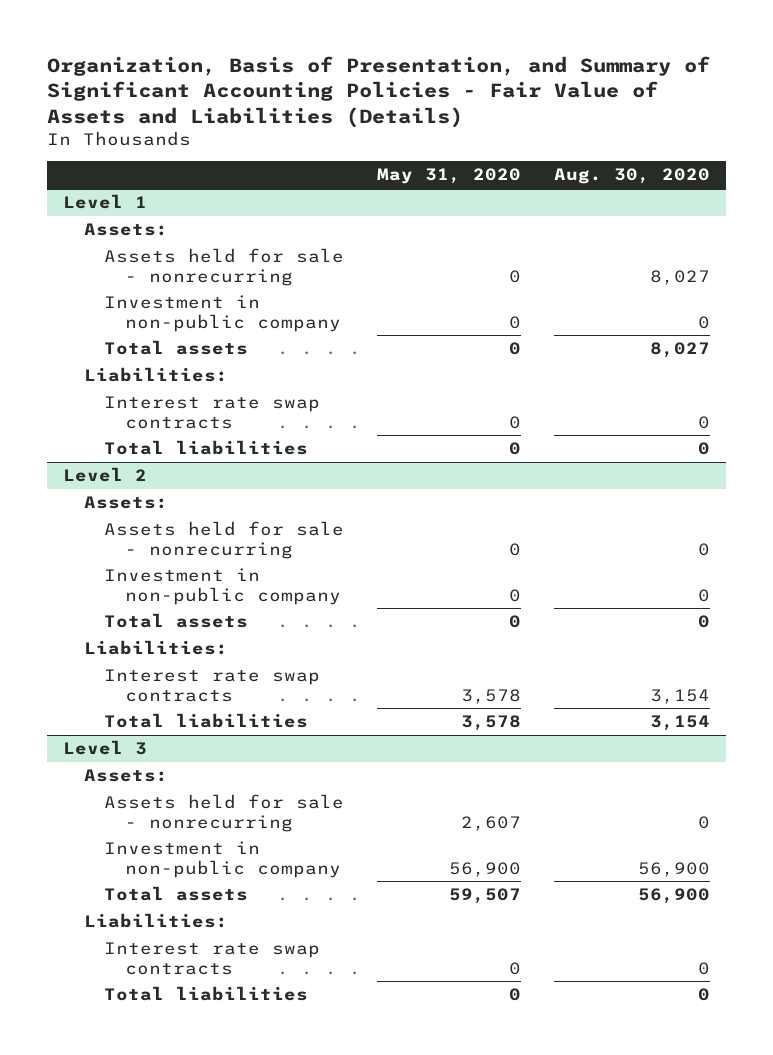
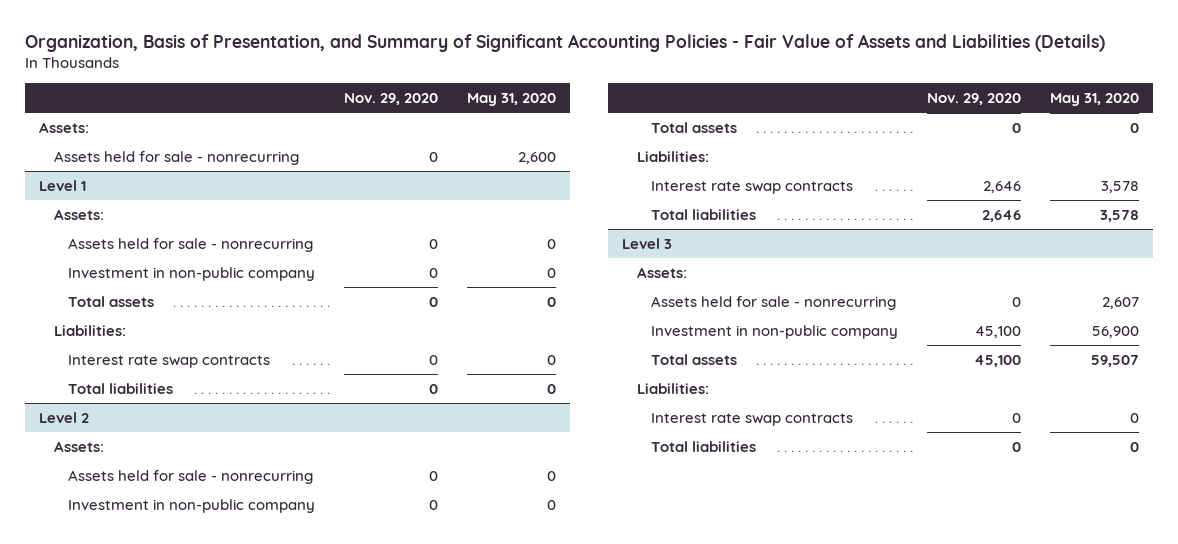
- | May 31, 2020 | Aug. 30, 2020
+ | Nov. 29, 2020 | May 31, 2020
+ Assets:
+ Assets held for sale - nonrecurring | 0 | 2,600

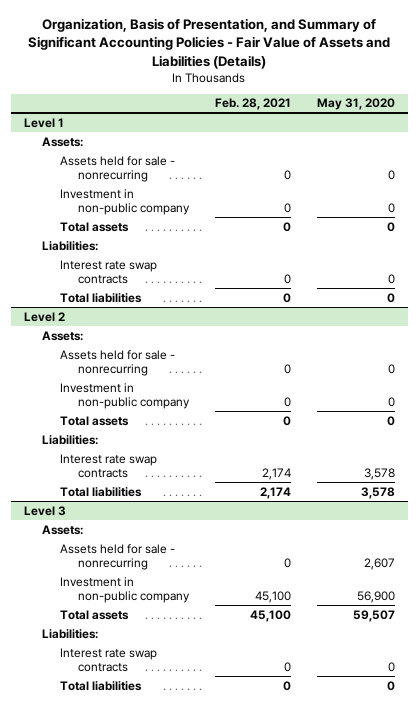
- | Nov. 29, 2020 | May 31, 2020
+ | Feb. 28, 2021 | May 31, 2020
- Assets:
- Assets held for sale - nonrecurring | 0 | 2,600

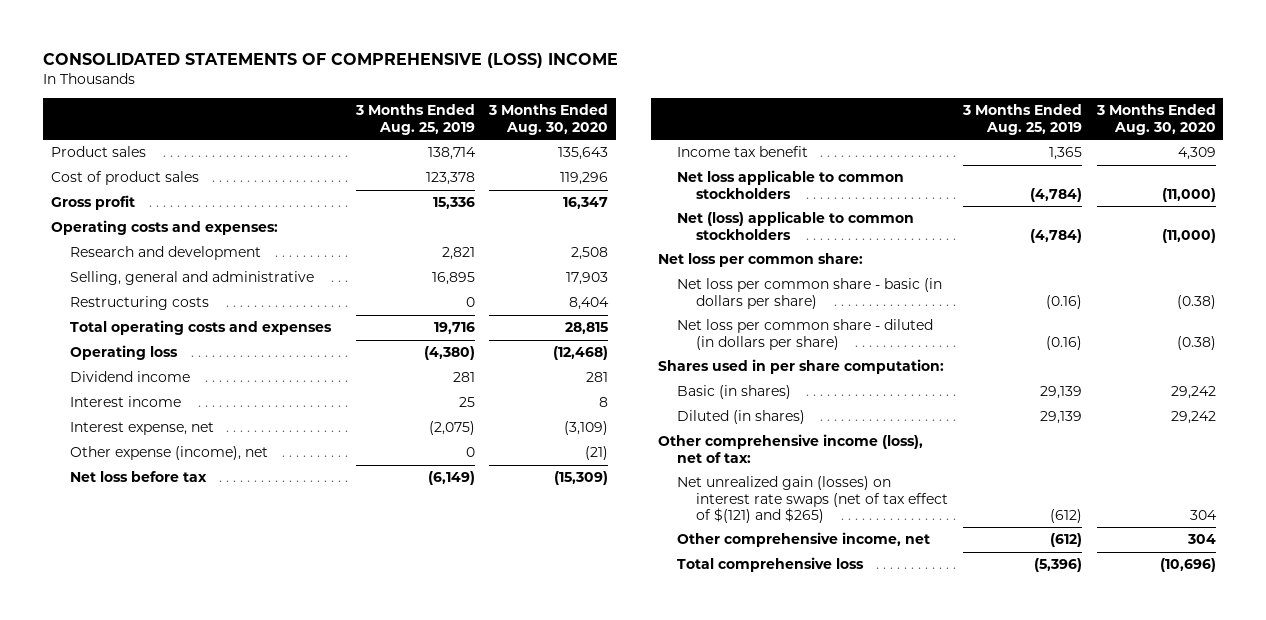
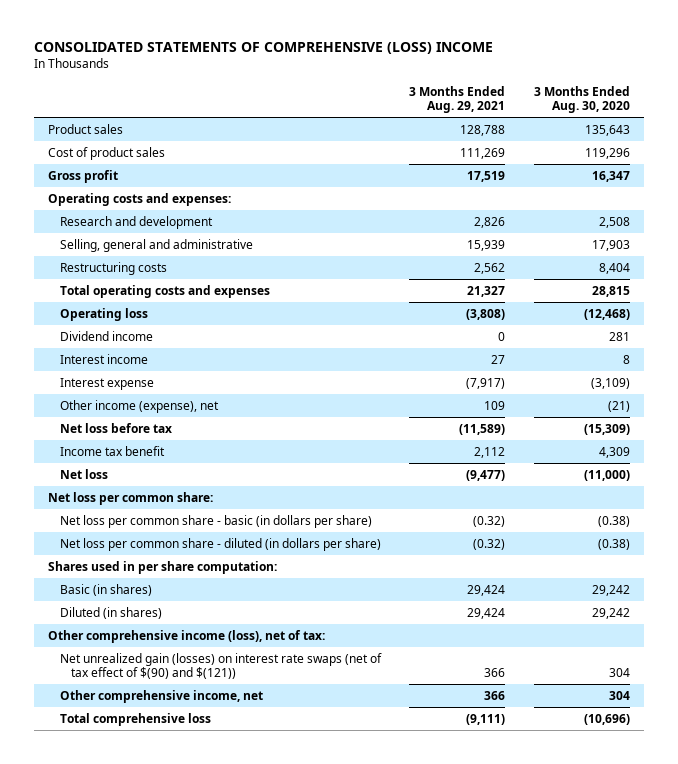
- | 3 Months Ended Aug. 25, 2019 | 3 Months Ended Aug. 30, 2020
+ | 3 Months Ended Aug. 29, 2021 | 3 Months Ended Aug. 30, 2020
- Interest expense, net | (2,075) | (3,109)
- Other expense (income), net | 0 | (21)
+ Interest expense | (7,917) | (3,109)
+ Other income (expense), net | 109 | (21)
- Net loss applicable to common stockholders | (4,784) | (11,000)
- Net (loss) applicable to common stockholders | (4,784) | (11,000)
+ Net loss | (9,477) | (11,000)
- Net unrealized gain (losses) on interest rate swaps (net of tax effect of $(121) and $265) | (612) | 304
+ Net unrealized gain (losses) on interest rate swaps (net of tax effect of $(90) and $(121)) | 366 | 304

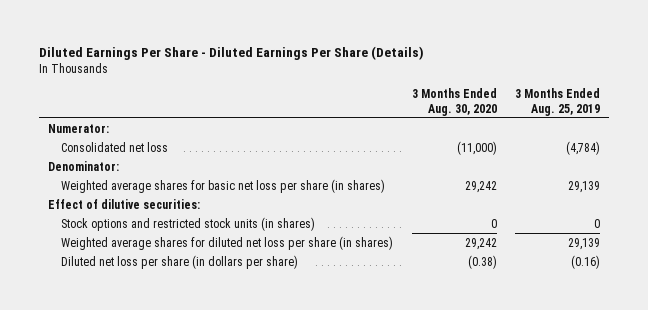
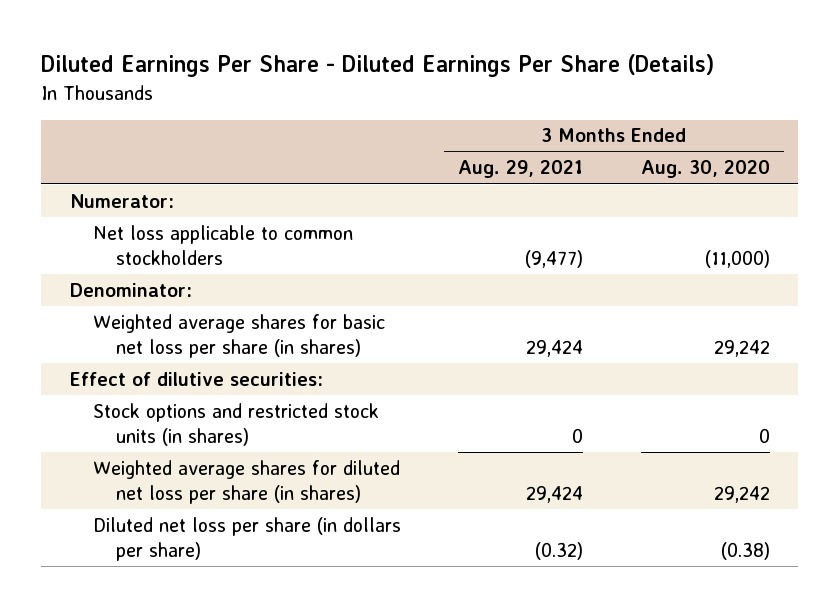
- | 3 Months Ended Aug. 30, 2020 | 3 Months Ended Aug. 25, 2019
+ | 3 Months Ended Aug. 29, 2021 | 3 Months Ended Aug. 30, 2020
- Consolidated net loss | (11,000) | (4,784)
+ Net loss applicable to common stockholders | (9,477) | (11,000)

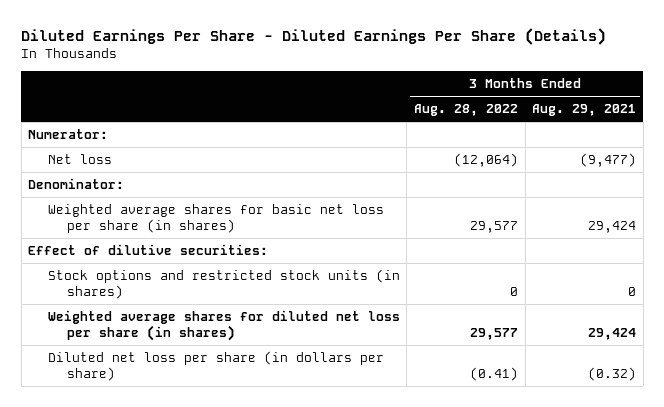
- | 3 Months Ended Aug. 29, 2021 | 3 Months Ended Aug. 30, 2020
+ | 3 Months Ended Aug. 28, 2022 | 3 Months Ended Aug. 29, 2021
- Net loss applicable to common stockholders | (9,477) | (11,000)
+ Net loss | (12,064) | (9,477)

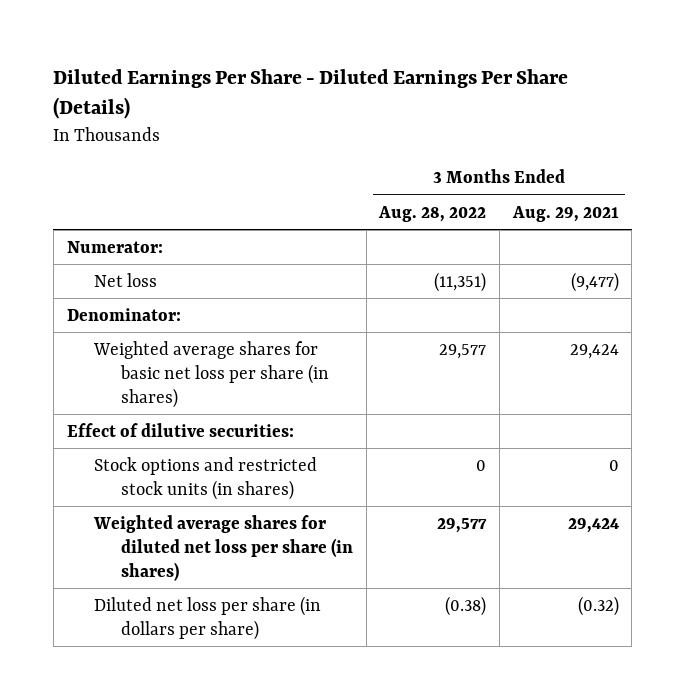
- Net loss | (12,064) | (9,477)
+ Net loss | (11,351) | (9,477)
- Diluted net loss per share (in dollars per share) | (0.41) | (0.32)
+ Diluted net loss per share (in dollars per share) | (0.38) | (0.32)

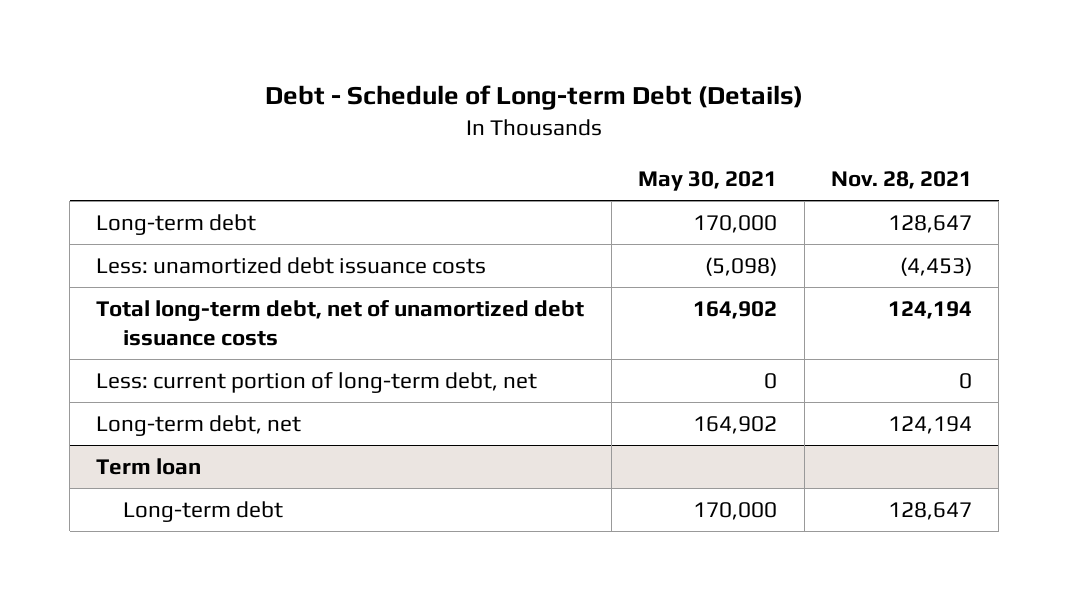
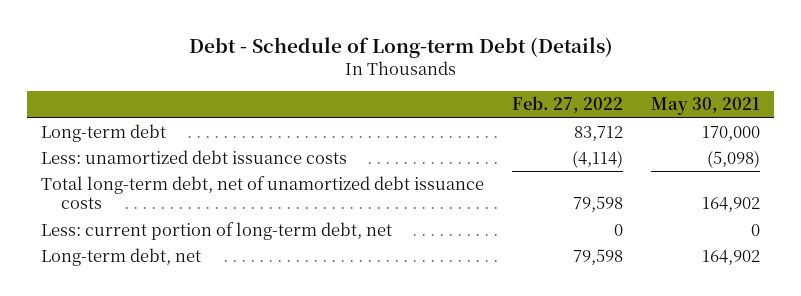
- | May 30, 2021 | Nov. 28, 2021
+ | Feb. 27, 2022 | May 30, 2021
- Term loan
- Long-term debt | 170,000 | 128,647

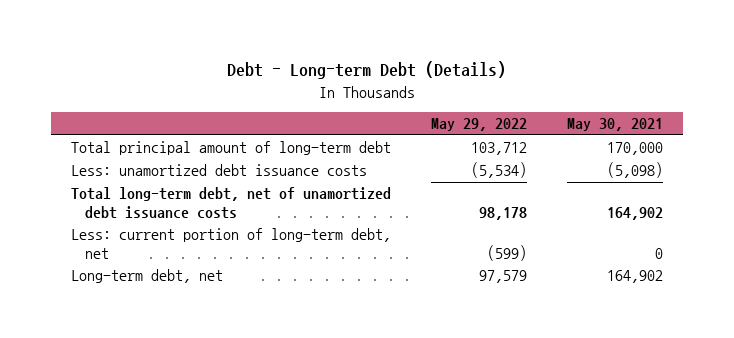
- Debt - Schedule of Long-term Debt (Details)
+ Debt - Long-term Debt (Details)
- | Feb. 27, 2022 | May 30, 2021
+ | May 29, 2022 | May 30, 2021
- Long-term debt | 83,712 | 170,000
+ Total principal amount of long-term debt | 103,712 | 170,000

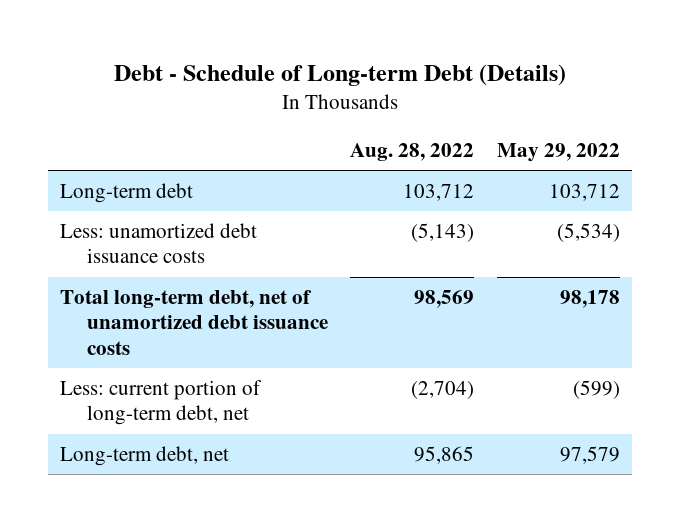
- Debt - Long-term Debt (Details)
+ Debt - Schedule of Long-term Debt (Details)
- | May 29, 2022 | May 30, 2021
+ | Aug. 28, 2022 | May 29, 2022
- Total principal amount of long-term debt | 103,712 | 170,000
+ Long-term debt | 103,712 | 103,712

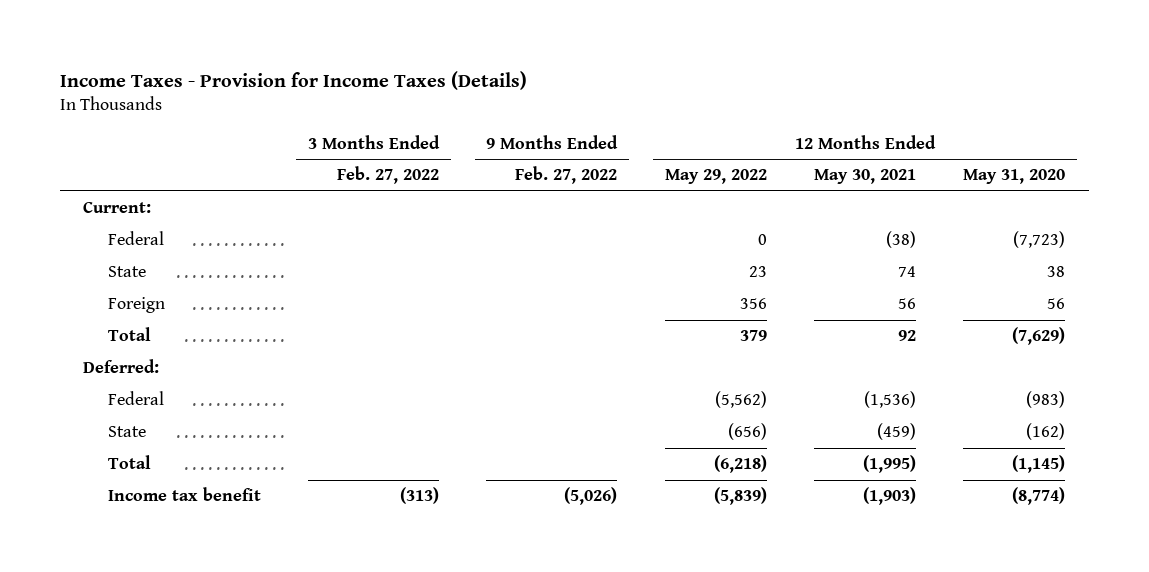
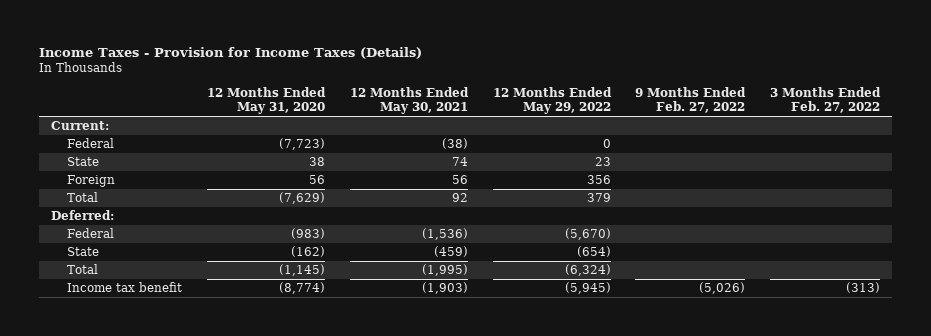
- | 3 Months Ended Feb. 27, 2022 | 9 Months Ended Feb. 27, 2022 | 12 Months Ended May 29, 2022 | 12 Months Ended May 30, 2021 | 12 Months Ended May 31, 2020
+ | 12 Months Ended May 31, 2020 | 12 Months Ended May 30, 2021 | 12 Months Ended May 29, 2022 | 9 Months Ended Feb. 27, 2022 | 3 Months Ended Feb. 27, 2022
- Federal | | | (5,562) | (1,536) | (983)
- State | | | (656) | (459) | (162)
- Total | | | (6,218) | (1,995) | (1,145)
- Income tax benefit | (313) | (5,026) | (5,839) | (1,903) | (8,774)
+ Federal | (983) | (1,536) | (5,670) | |
+ State | (162) | (459) | (654) | |
+ Total | (1,145) | (1,995) | (6,324) | |
+ Income tax benefit | (8,774) | (1,903) | (5,945) | (5,026) | (313)

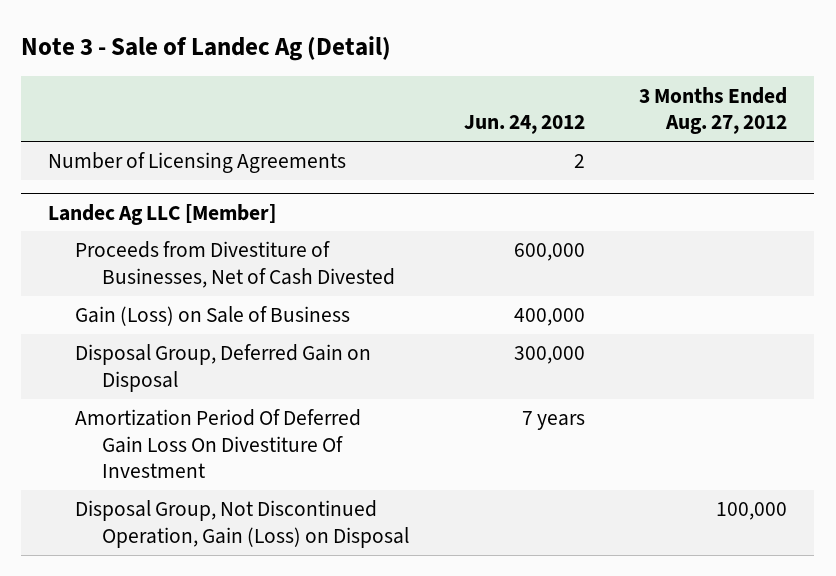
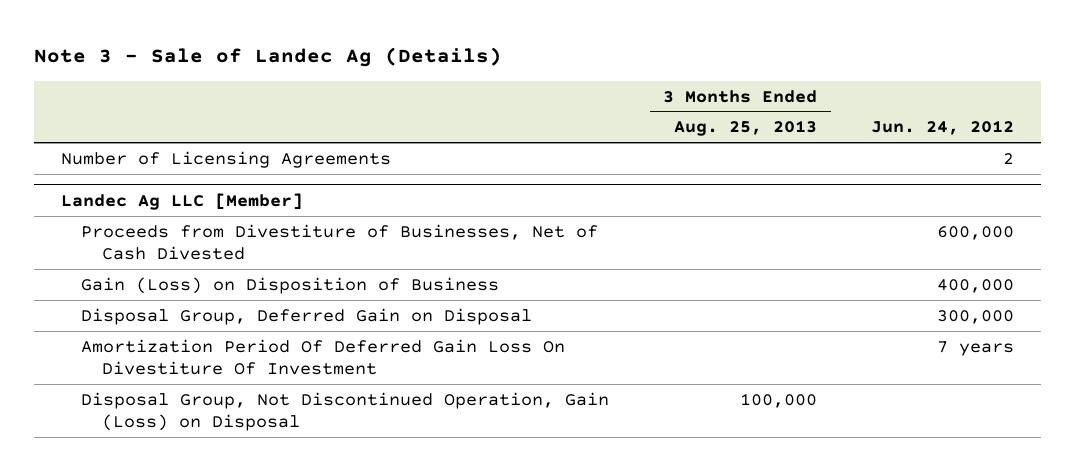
- Note 3 - Sale of Landec Ag (Detail)
+ Note 3 - Sale of Landec Ag (Details)
- | Jun. 24, 2012 | 3 Months Ended Aug. 27, 2012
+ | 3 Months Ended Aug. 25, 2013 | Jun. 24, 2012
@ Landec Ag LLC [Member]
- Gain (Loss) on Sale of Business | 400,000 |
+ Gain (Loss) on Disposition of Business | | 400,000

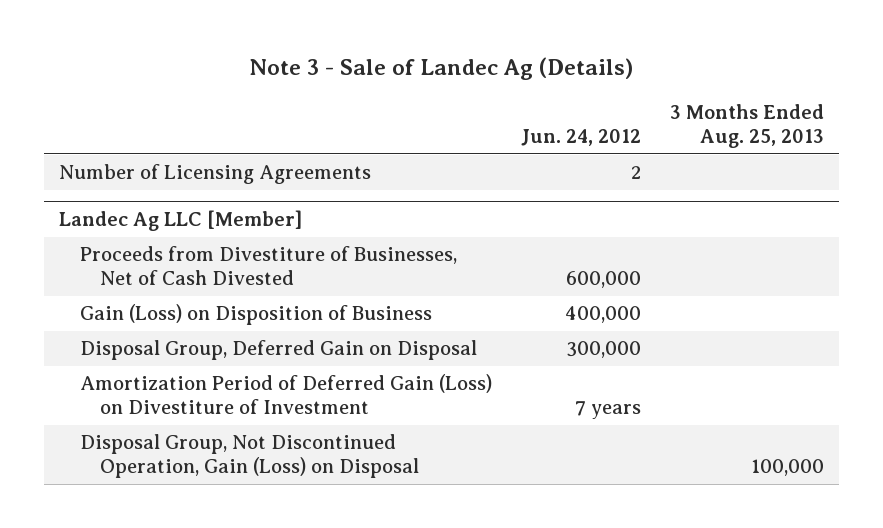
- | 3 Months Ended Aug. 25, 2013 | Jun. 24, 2012
+ | Jun. 24, 2012 | 3 Months Ended Aug. 25, 2013
@ Landec Ag LLC [Member]
- Amortization Period Of Deferred Gain Loss On Divestiture Of Investment | | 7 years
+ Amortization Period of Deferred Gain (Loss) on Divestiture of Investment | 7 years |

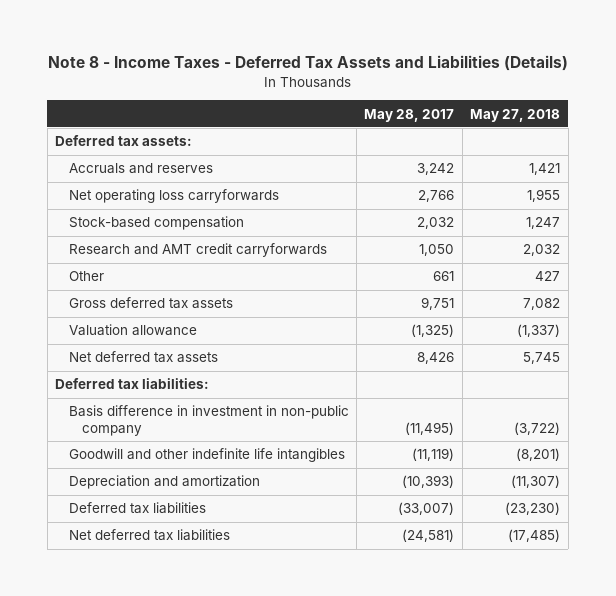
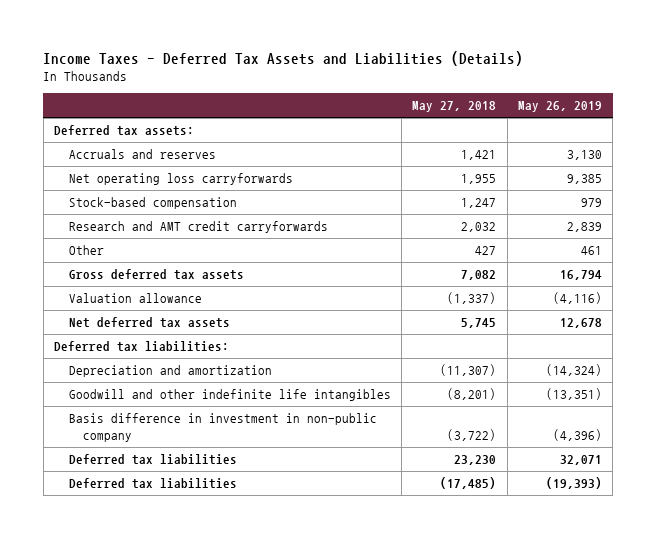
- Note 8 - Income Taxes - Deferred Tax Assets and Liabilities (Details)
+ Income Taxes - Deferred Tax Assets and Liabilities (Details)
- | May 28, 2017 | May 27, 2018
+ | May 27, 2018 | May 26, 2019
- Deferred tax liabilities | (33,007) | (23,230)
- Net deferred tax liabilities | (24,581) | (17,485)
moved down: Goodwill and other indefinite life intangibles | (8,201) | (13,351)
moved down: Basis difference in investment in non-public company | (3,722) | (4,396)
+ Deferred tax liabilities | 23,230 | 32,071
+ Deferred tax liabilities | (17,485) | (19,393)

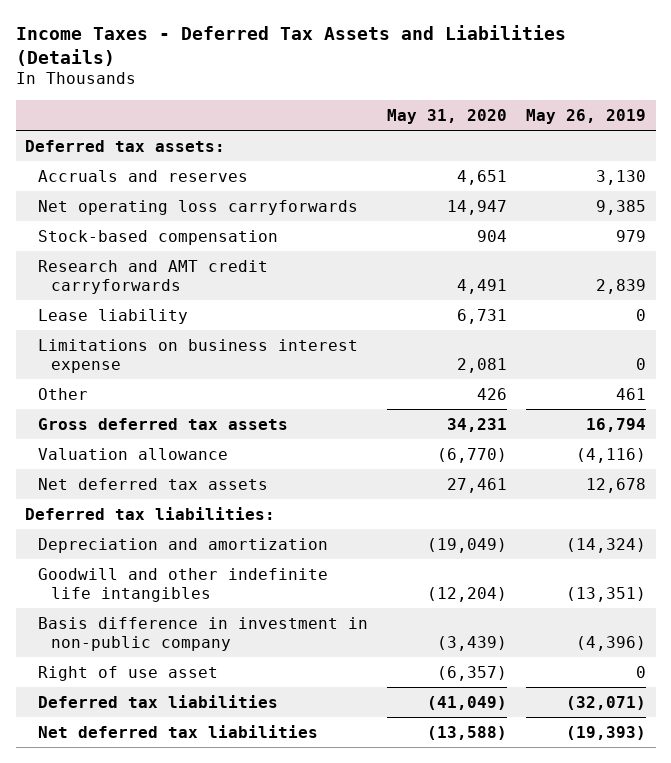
- | May 27, 2018 | May 26, 2019
+ | May 31, 2020 | May 26, 2019
+ Lease liability | 6,731 | 0
+ Limitations on business interest expense | 2,081 | 0
- Deferred tax liabilities | 23,230 | 32,071
- Deferred tax liabilities | (17,485) | (19,393)
+ Right of use asset | (6,357) | 0
+ Deferred tax liabilities | (41,049) | (32,071)
+ Net deferred tax liabilities | (13,588) | (19,393)

